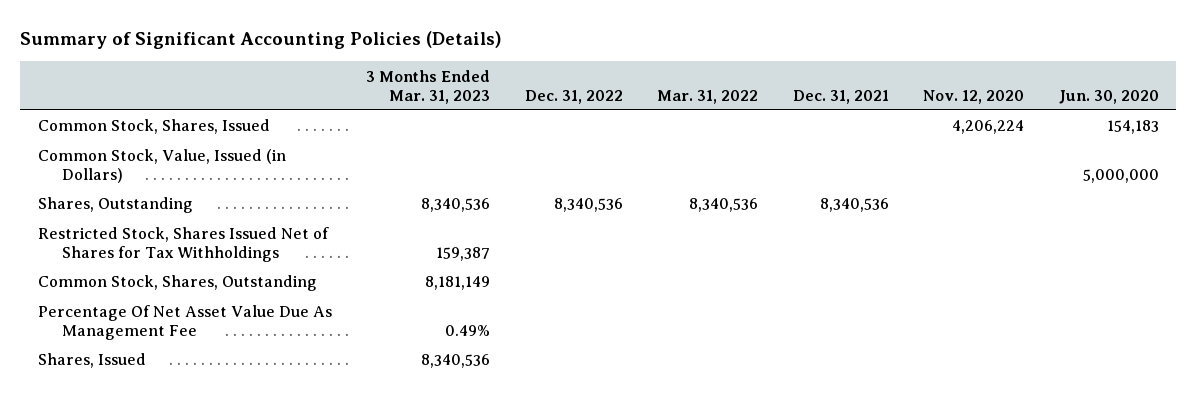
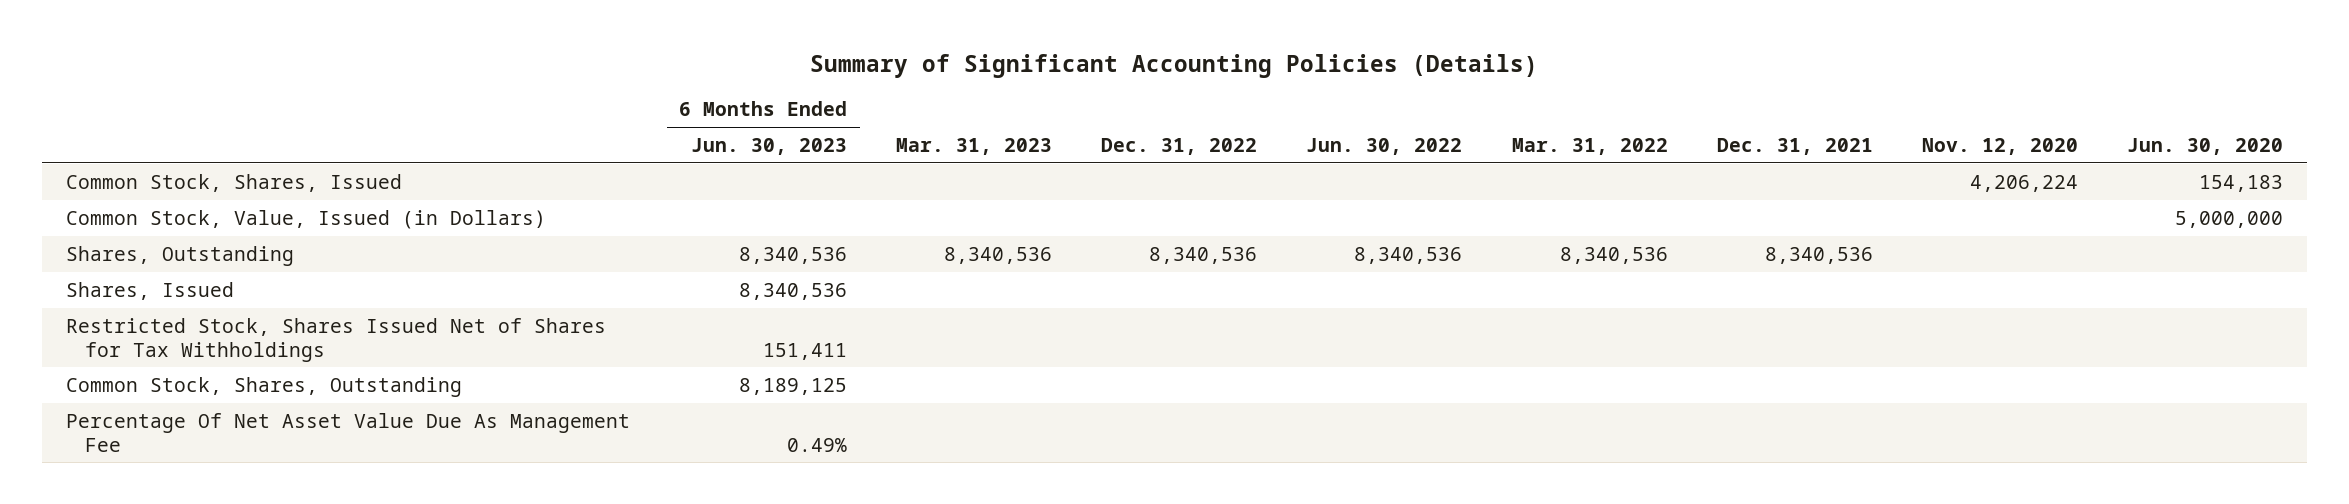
- | 3 Months Ended Mar. 31, 2023 | Dec. 31, 2022 | Mar. 31, 2022 | Dec. 31, 2021 | Nov. 12, 2020 | Jun. 30, 2020
+ | 6 Months Ended Jun. 30, 2023 | Mar. 31, 2023 | Dec. 31, 2022 | Jun. 30, 2022 | Mar. 31, 2022 | Dec. 31, 2021 | Nov. 12, 2020 | Jun. 30, 2020
moved up: Shares, Issued | 8,340,536 | | | | | | |

